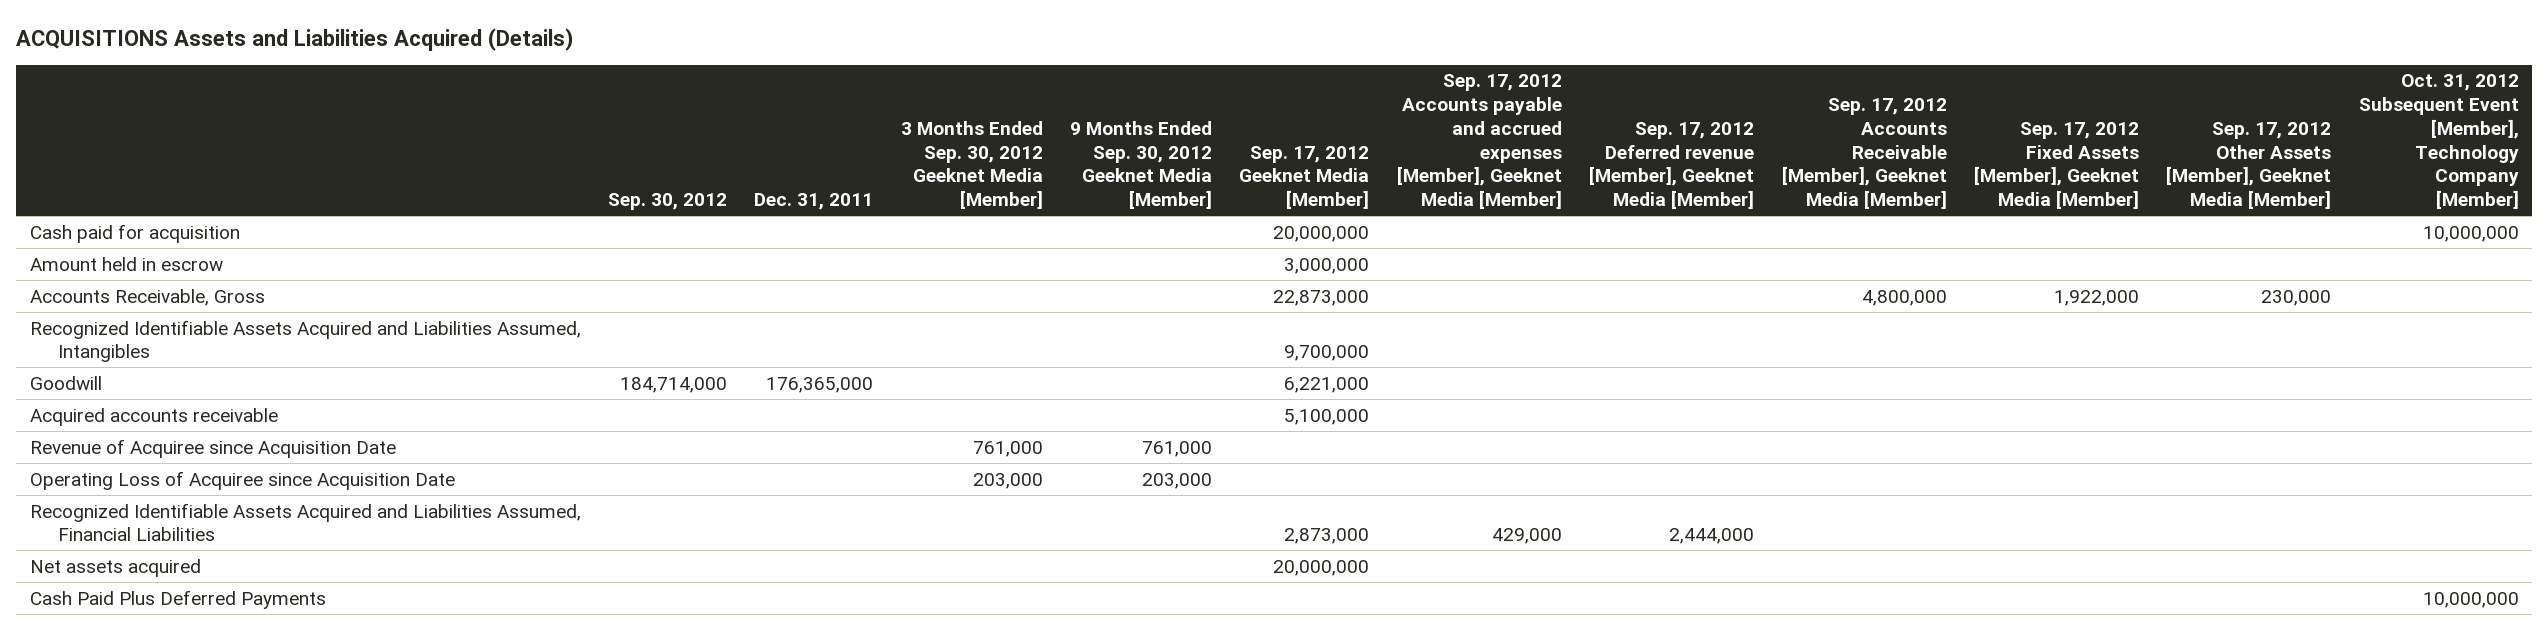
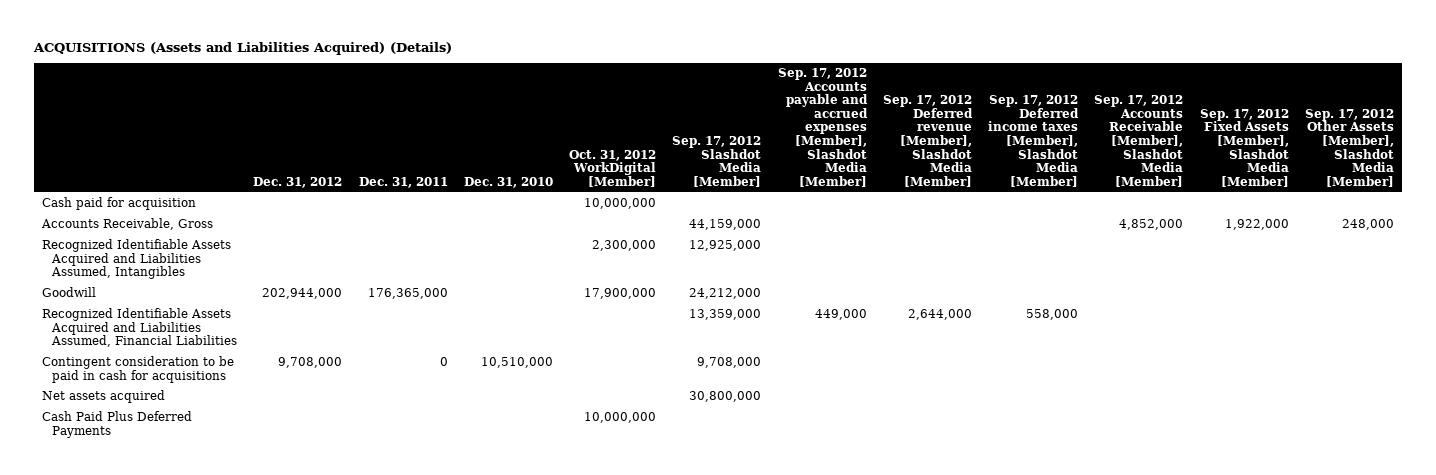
- ACQUISITIONS Assets and Liabilities Acquired (Details)
+ ACQUISITIONS (Assets and Liabilities Acquired) (Details)
- | Sep. 30, 2012 | Dec. 31, 2011 | 3 Months Ended Sep. 30, 2012 Geeknet Media [Member] | 9 Months Ended Sep. 30, 2012 Geeknet Media [Member] | Sep. 17, 2012 Geeknet Media [Member] | Sep. 17, 2012 Accounts payable and accrued expenses [Member], Geeknet Media [Member] | Sep. 17, 2012 Deferred revenue [Member], Geeknet Media [Member] | Sep. 17, 2012 Accounts Receivable [Member], Geeknet Media [Member] | Sep. 17, 2012 Fixed Assets [Member], Geeknet Media [Member] | Sep. 17, 2012 Other Assets [Member], Geeknet Media [Member] | Oct. 31, 2012 Subsequent Event [Member], Technology Company [Member]
+ | Dec. 31, 2012 | Dec. 31, 2011 | Dec. 31, 2010 | Oct. 31, 2012 WorkDigital [Member] | Sep. 17, 2012 Slashdot Media [Member] | Sep. 17, 2012 Accounts payable and accrued expenses [Member], Slashdot Media [Member] | Sep. 17, 2012 Deferred revenue [Member], Slashdot Media [Member] | Sep. 17, 2012 Deferred income taxes [Member], Slashdot Media [Member] | Sep. 17, 2012 Accounts Receivable [Member], Slashdot Media [Member] | Sep. 17, 2012 Fixed Assets [Member], Slashdot Media [Member] | Sep. 17, 2012 Other Assets [Member], Slashdot Media [Member]
- Amount held in escrow | | | | | 3,000,000 | | | | | |
- Acquired accounts receivable | | | | | 5,100,000 | | | | | |
- Revenue of Acquiree since Acquisition Date | | | 761,000 | 761,000 | | | | | | |
- Operating Loss of Acquiree since Acquisition Date | | | 203,000 | 203,000 | | | | | | |
+ Contingent consideration to be paid in cash for acquisitions | 9,708,000 | 0 | 10,510,000 | | 9,708,000 | | | | | |

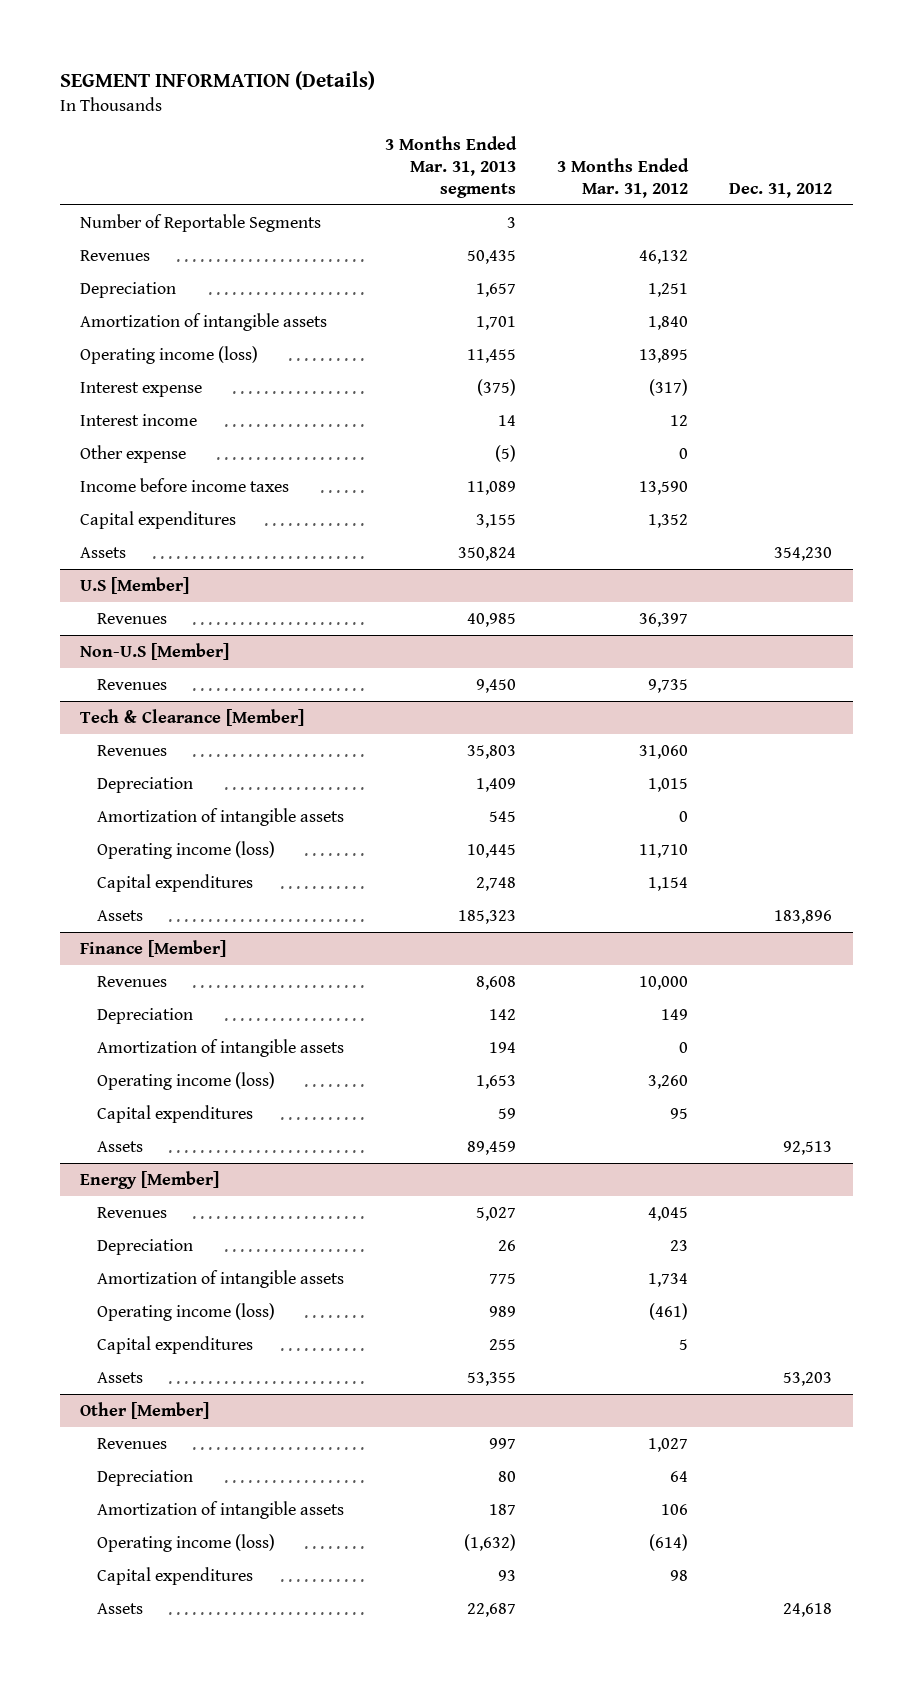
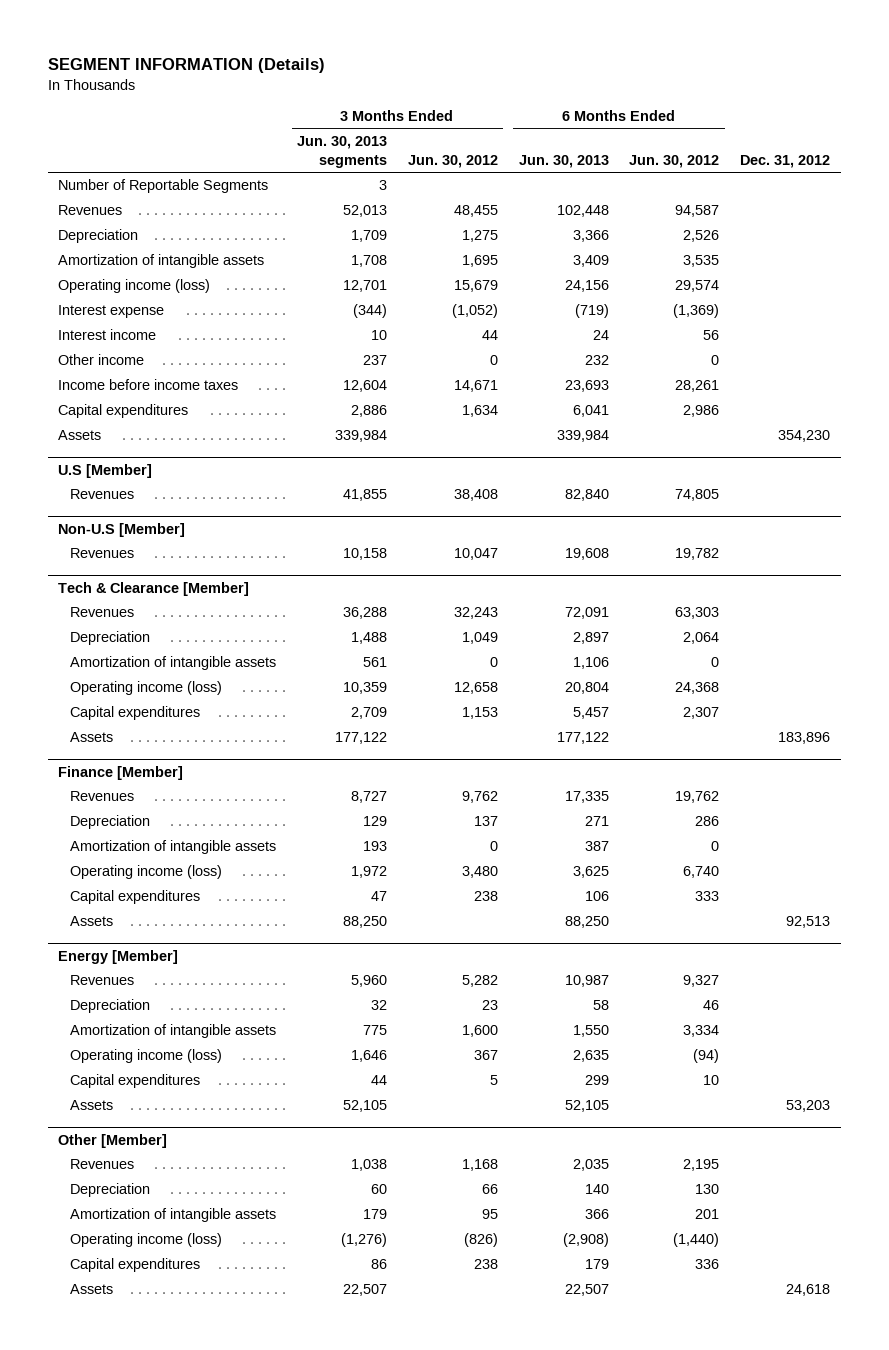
- | 3 Months Ended Mar. 31, 2013 segments | 3 Months Ended Mar. 31, 2012 | Dec. 31, 2012
+ | 3 Months Ended Jun. 30, 2013 segments | 3 Months Ended Jun. 30, 2012 | 6 Months Ended Jun. 30, 2013 | 6 Months Ended Jun. 30, 2012 | Dec. 31, 2012
- Other expense | (5) | 0 |
+ Other income | 237 | 0 | 232 | 0 |

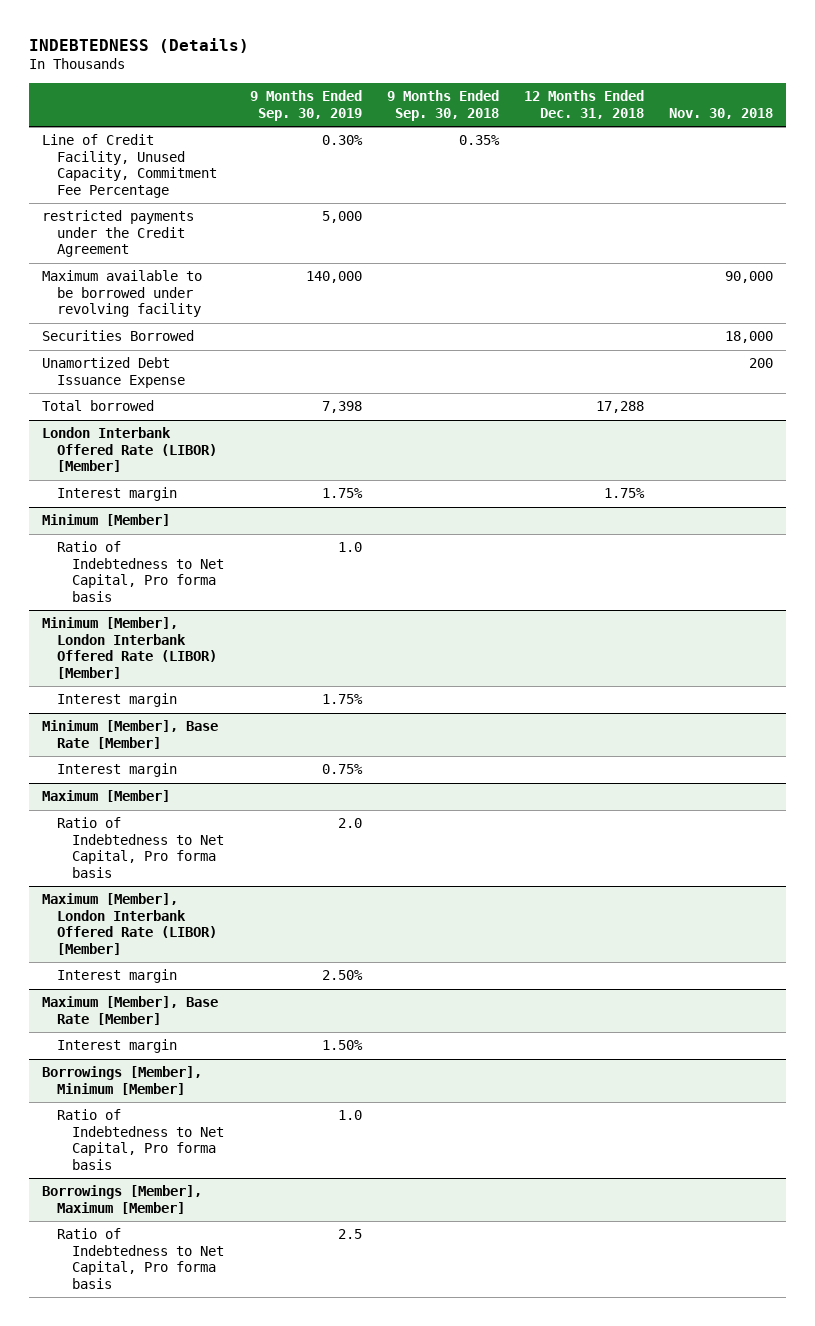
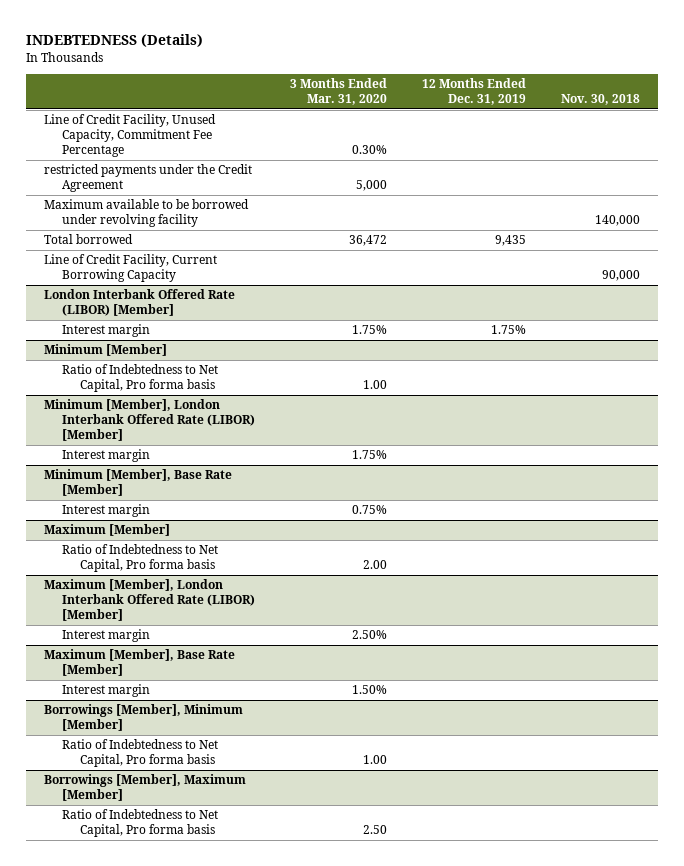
- | 9 Months Ended Sep. 30, 2019 | 9 Months Ended Sep. 30, 2018 | 12 Months Ended Dec. 31, 2018 | Nov. 30, 2018
+ | 3 Months Ended Mar. 31, 2020 | 12 Months Ended Dec. 31, 2019 | Nov. 30, 2018
- Maximum available to be borrowed under revolving facility | 140,000 | | | 90,000
- Securities Borrowed | | | | 18,000
- Unamortized Debt Issuance Expense | | | | 200
+ Maximum available to be borrowed under revolving facility | | | 140,000
+ Line of Credit Facility, Current Borrowing Capacity | | | 90,000

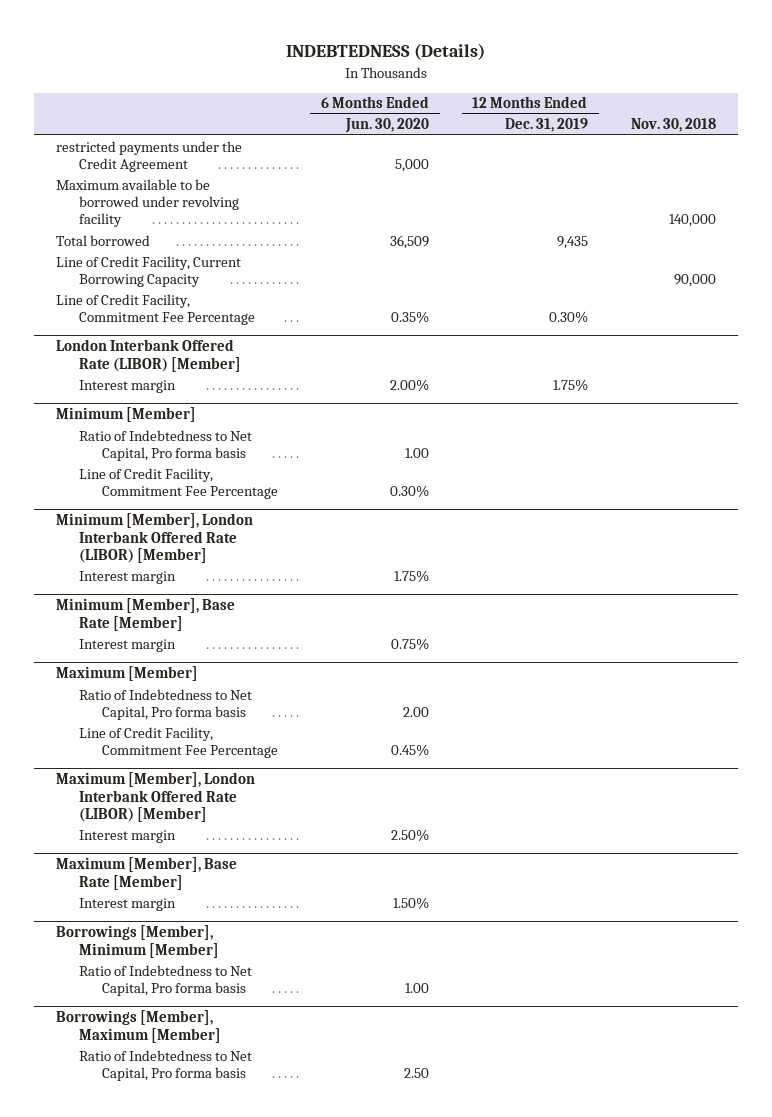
- | 3 Months Ended Mar. 31, 2020 | 12 Months Ended Dec. 31, 2019 | Nov. 30, 2018
+ | 6 Months Ended Jun. 30, 2020 | 12 Months Ended Dec. 31, 2019 | Nov. 30, 2018
- Line of Credit Facility, Unused Capacity, Commitment Fee Percentage | 0.30% | |
+ Line of Credit Facility, Commitment Fee Percentage | 0.35% | 0.30% |
@ Minimum [Member]
+ Line of Credit Facility, Commitment Fee Percentage | 0.30% | |
@ Maximum [Member]
+ Line of Credit Facility, Commitment Fee Percentage | 0.45% | |

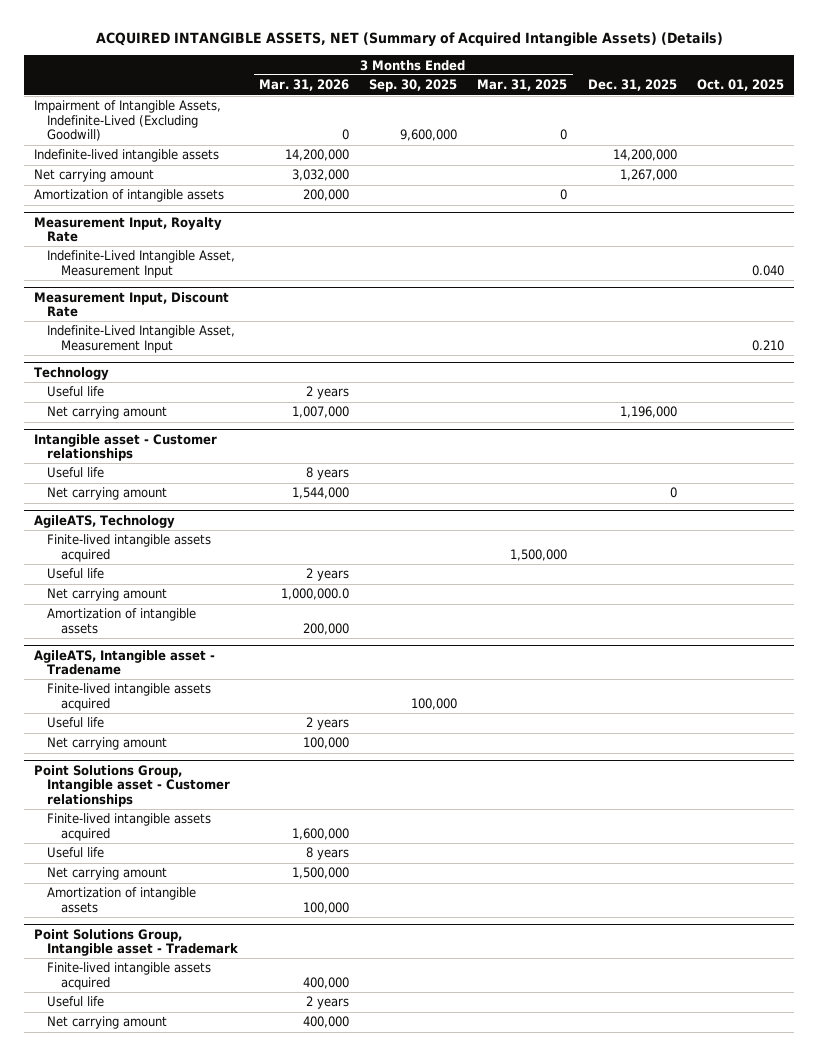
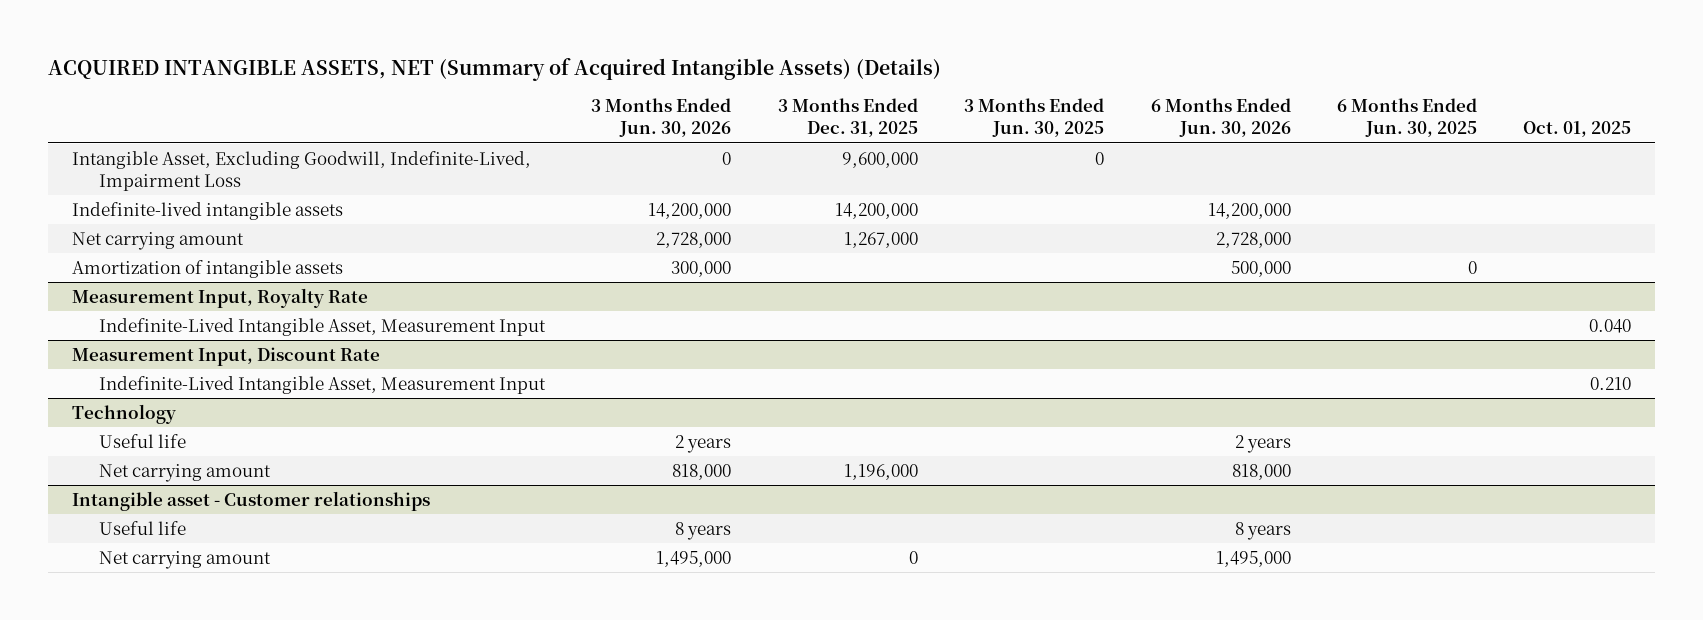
- | 3 Months Ended Mar. 31, 2026 | 3 Months Ended Sep. 30, 2025 | 3 Months Ended Mar. 31, 2025 | Dec. 31, 2025 | Oct. 01, 2025
+ | 3 Months Ended Jun. 30, 2026 | 3 Months Ended Dec. 31, 2025 | 3 Months Ended Jun. 30, 2025 | 6 Months Ended Jun. 30, 2026 | 6 Months Ended Jun. 30, 2025 | Oct. 01, 2025
- Impairment of Intangible Assets, Indefinite-Lived (Excluding Goodwill) | 0 | 9,600,000 | 0 | |
+ Intangible Asset, Excluding Goodwill, Indefinite-Lived, Impairment Loss | 0 | 9,600,000 | 0 | | |
- AgileATS, Technology
- Finite-lived intangible assets acquired | | | 1,500,000 | |
- Useful life | 2 years | | | |
- Net carrying amount | 1,000,000.0 | | | |
- Amortization of intangible assets | 200,000 | | | |
- AgileATS, Intangible asset - Tradename
- Finite-lived intangible assets acquired | | 100,000 | | |
- Useful life | 2 years | | | |
- Net carrying amount | 100,000 | | | |
- Point Solutions Group, Intangible asset - Customer relationships
- Finite-lived intangible assets acquired | 1,600,000 | | | |
- Useful life | 8 years | | | |
- Net carrying amount | 1,500,000 | | | |
- Amortization of intangible assets | 100,000 | | | |
- Point Solutions Group, Intangible asset - Trademark
- Finite-lived intangible assets acquired | 400,000 | | | |
- Useful life | 2 years | | | |
- Net carrying amount | 400,000 | | | |

